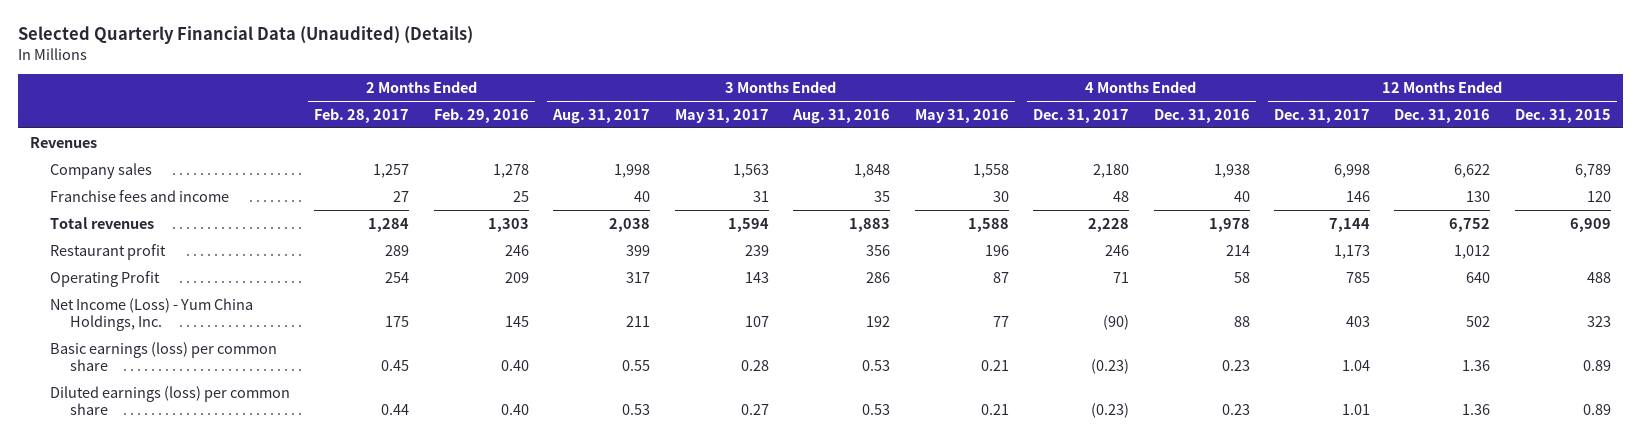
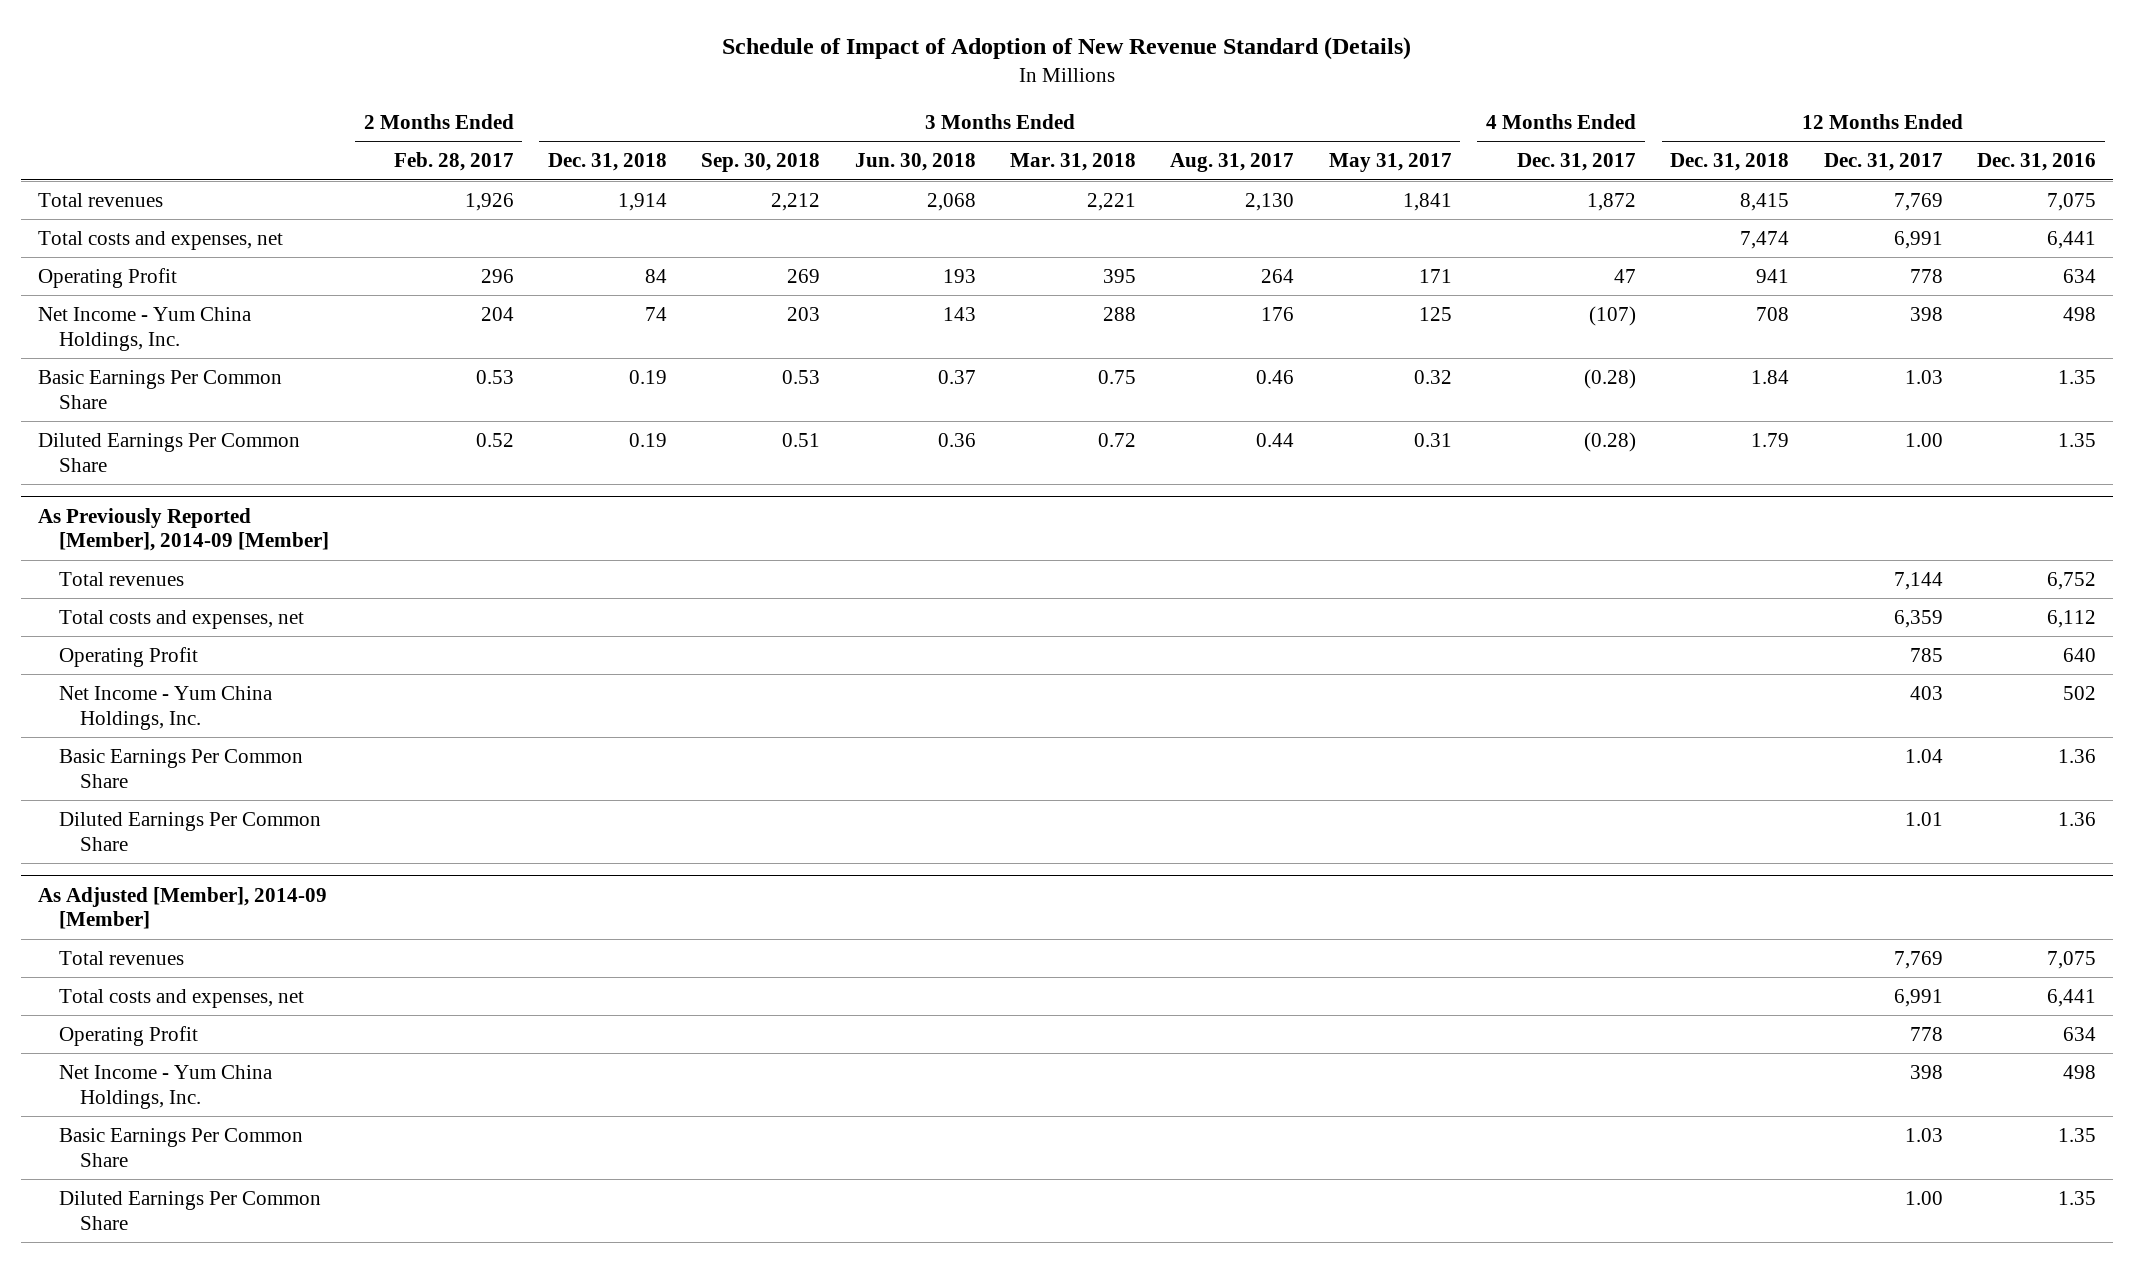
- Selected Quarterly Financial Data (Unaudited) (Details)
+ Schedule of Impact of Adoption of New Revenue Standard (Details)
- | 2 Months Ended Feb. 28, 2017 | 2 Months Ended Feb. 29, 2016 | 3 Months Ended Aug. 31, 2017 | 3 Months Ended May 31, 2017 | 3 Months Ended Aug. 31, 2016 | 3 Months Ended May 31, 2016 | 4 Months Ended Dec. 31, 2017 | 4 Months Ended Dec. 31, 2016 | 12 Months Ended Dec. 31, 2017 | 12 Months Ended Dec. 31, 2016 | 12 Months Ended Dec. 31, 2015
+ | 2 Months Ended Feb. 28, 2017 | 3 Months Ended Dec. 31, 2018 | 3 Months Ended Sep. 30, 2018 | 3 Months Ended Jun. 30, 2018 | 3 Months Ended Mar. 31, 2018 | 3 Months Ended Aug. 31, 2017 | 3 Months Ended May 31, 2017 | 4 Months Ended Dec. 31, 2017 | 12 Months Ended Dec. 31, 2018 | 12 Months Ended Dec. 31, 2017 | 12 Months Ended Dec. 31, 2016
- Revenues
- Company sales | 1,257 | 1,278 | 1,998 | 1,563 | 1,848 | 1,558 | 2,180 | 1,938 | 6,998 | 6,622 | 6,789
- Franchise fees and income | 27 | 25 | 40 | 31 | 35 | 30 | 48 | 40 | 146 | 130 | 120
- Total revenues | 1,284 | 1,303 | 2,038 | 1,594 | 1,883 | 1,588 | 2,228 | 1,978 | 7,144 | 6,752 | 6,909
- Restaurant profit | 289 | 246 | 399 | 239 | 356 | 196 | 246 | 214 | 1,173 | 1,012 |
- Operating Profit | 254 | 209 | 317 | 143 | 286 | 87 | 71 | 58 | 785 | 640 | 488
- Net Income (Loss) - Yum China Holdings, Inc. | 175 | 145 | 211 | 107 | 192 | 77 | (90) | 88 | 403 | 502 | 323
- Basic earnings (loss) per common share | 0.45 | 0.40 | 0.55 | 0.28 | 0.53 | 0.21 | (0.23) | 0.23 | 1.04 | 1.36 | 0.89
- Diluted earnings (loss) per common share | 0.44 | 0.40 | 0.53 | 0.27 | 0.53 | 0.21 | (0.23) | 0.23 | 1.01 | 1.36 | 0.89
+ Total revenues | 1,926 | 1,914 | 2,212 | 2,068 | 2,221 | 2,130 | 1,841 | 1,872 | 8,415 | 7,769 | 7,075
+ Total costs and expenses, net | | | | | | | | | 7,474 | 6,991 | 6,441
+ Operating Profit | 296 | 84 | 269 | 193 | 395 | 264 | 171 | 47 | 941 | 778 | 634
+ Net Income - Yum China Holdings, Inc. | 204 | 74 | 203 | 143 | 288 | 176 | 125 | (107) | 708 | 398 | 498
+ Basic Earnings Per Common Share | 0.53 | 0.19 | 0.53 | 0.37 | 0.75 | 0.46 | 0.32 | (0.28) | 1.84 | 1.03 | 1.35
+ Diluted Earnings Per Common Share | 0.52 | 0.19 | 0.51 | 0.36 | 0.72 | 0.44 | 0.31 | (0.28) | 1.79 | 1.00 | 1.35
+ As Previously Reported [Member], 2014-09 [Member]
+ Total revenues | | | | | | | | | | 7,144 | 6,752
+ Total costs and expenses, net | | | | | | | | | | 6,359 | 6,112
+ Operating Profit | | | | | | | | | | 785 | 640
+ Net Income - Yum China Holdings, Inc. | | | | | | | | | | 403 | 502
+ Basic Earnings Per Common Share | | | | | | | | | | 1.04 | 1.36
+ Diluted Earnings Per Common Share | | | | | | | | | | 1.01 | 1.36
+ As Adjusted [Member], 2014-09 [Member]
+ Total revenues | | | | | | | | | | 7,769 | 7,075
+ Total costs and expenses, net | | | | | | | | | | 6,991 | 6,441
+ Operating Profit | | | | | | | | | | 778 | 634
+ Net Income - Yum China Holdings, Inc. | | | | | | | | | | 398 | 498
+ Basic Earnings Per Common Share | | | | | | | | | | 1.03 | 1.35
+ Diluted Earnings Per Common Share | | | | | | | | | | 1.00 | 1.35

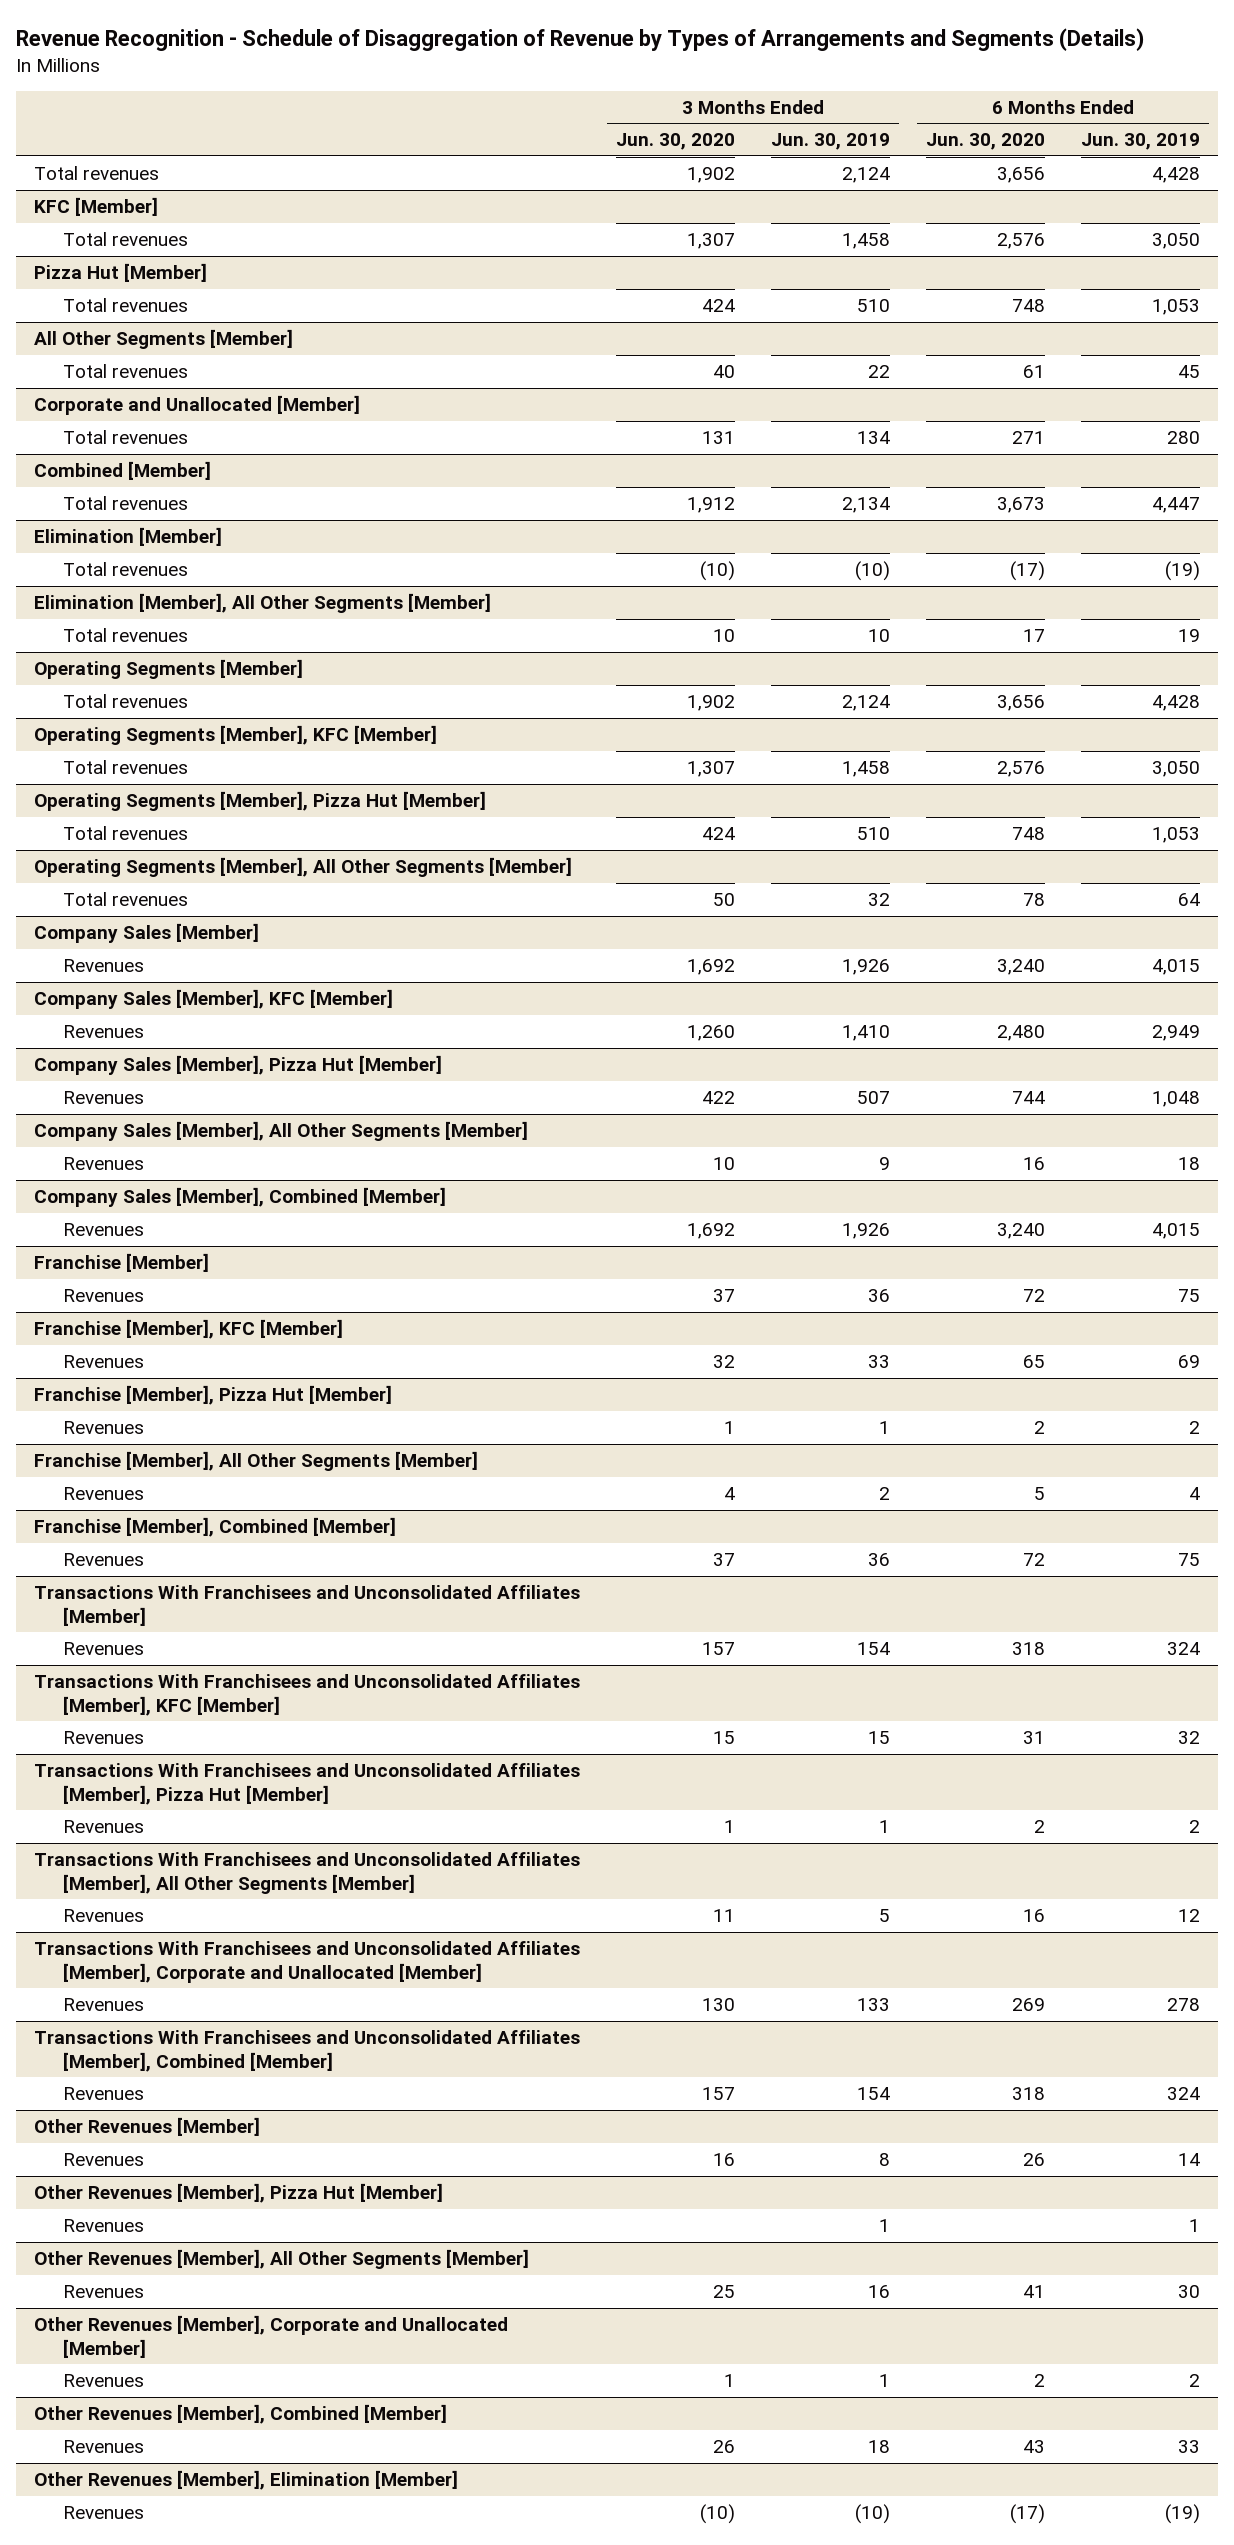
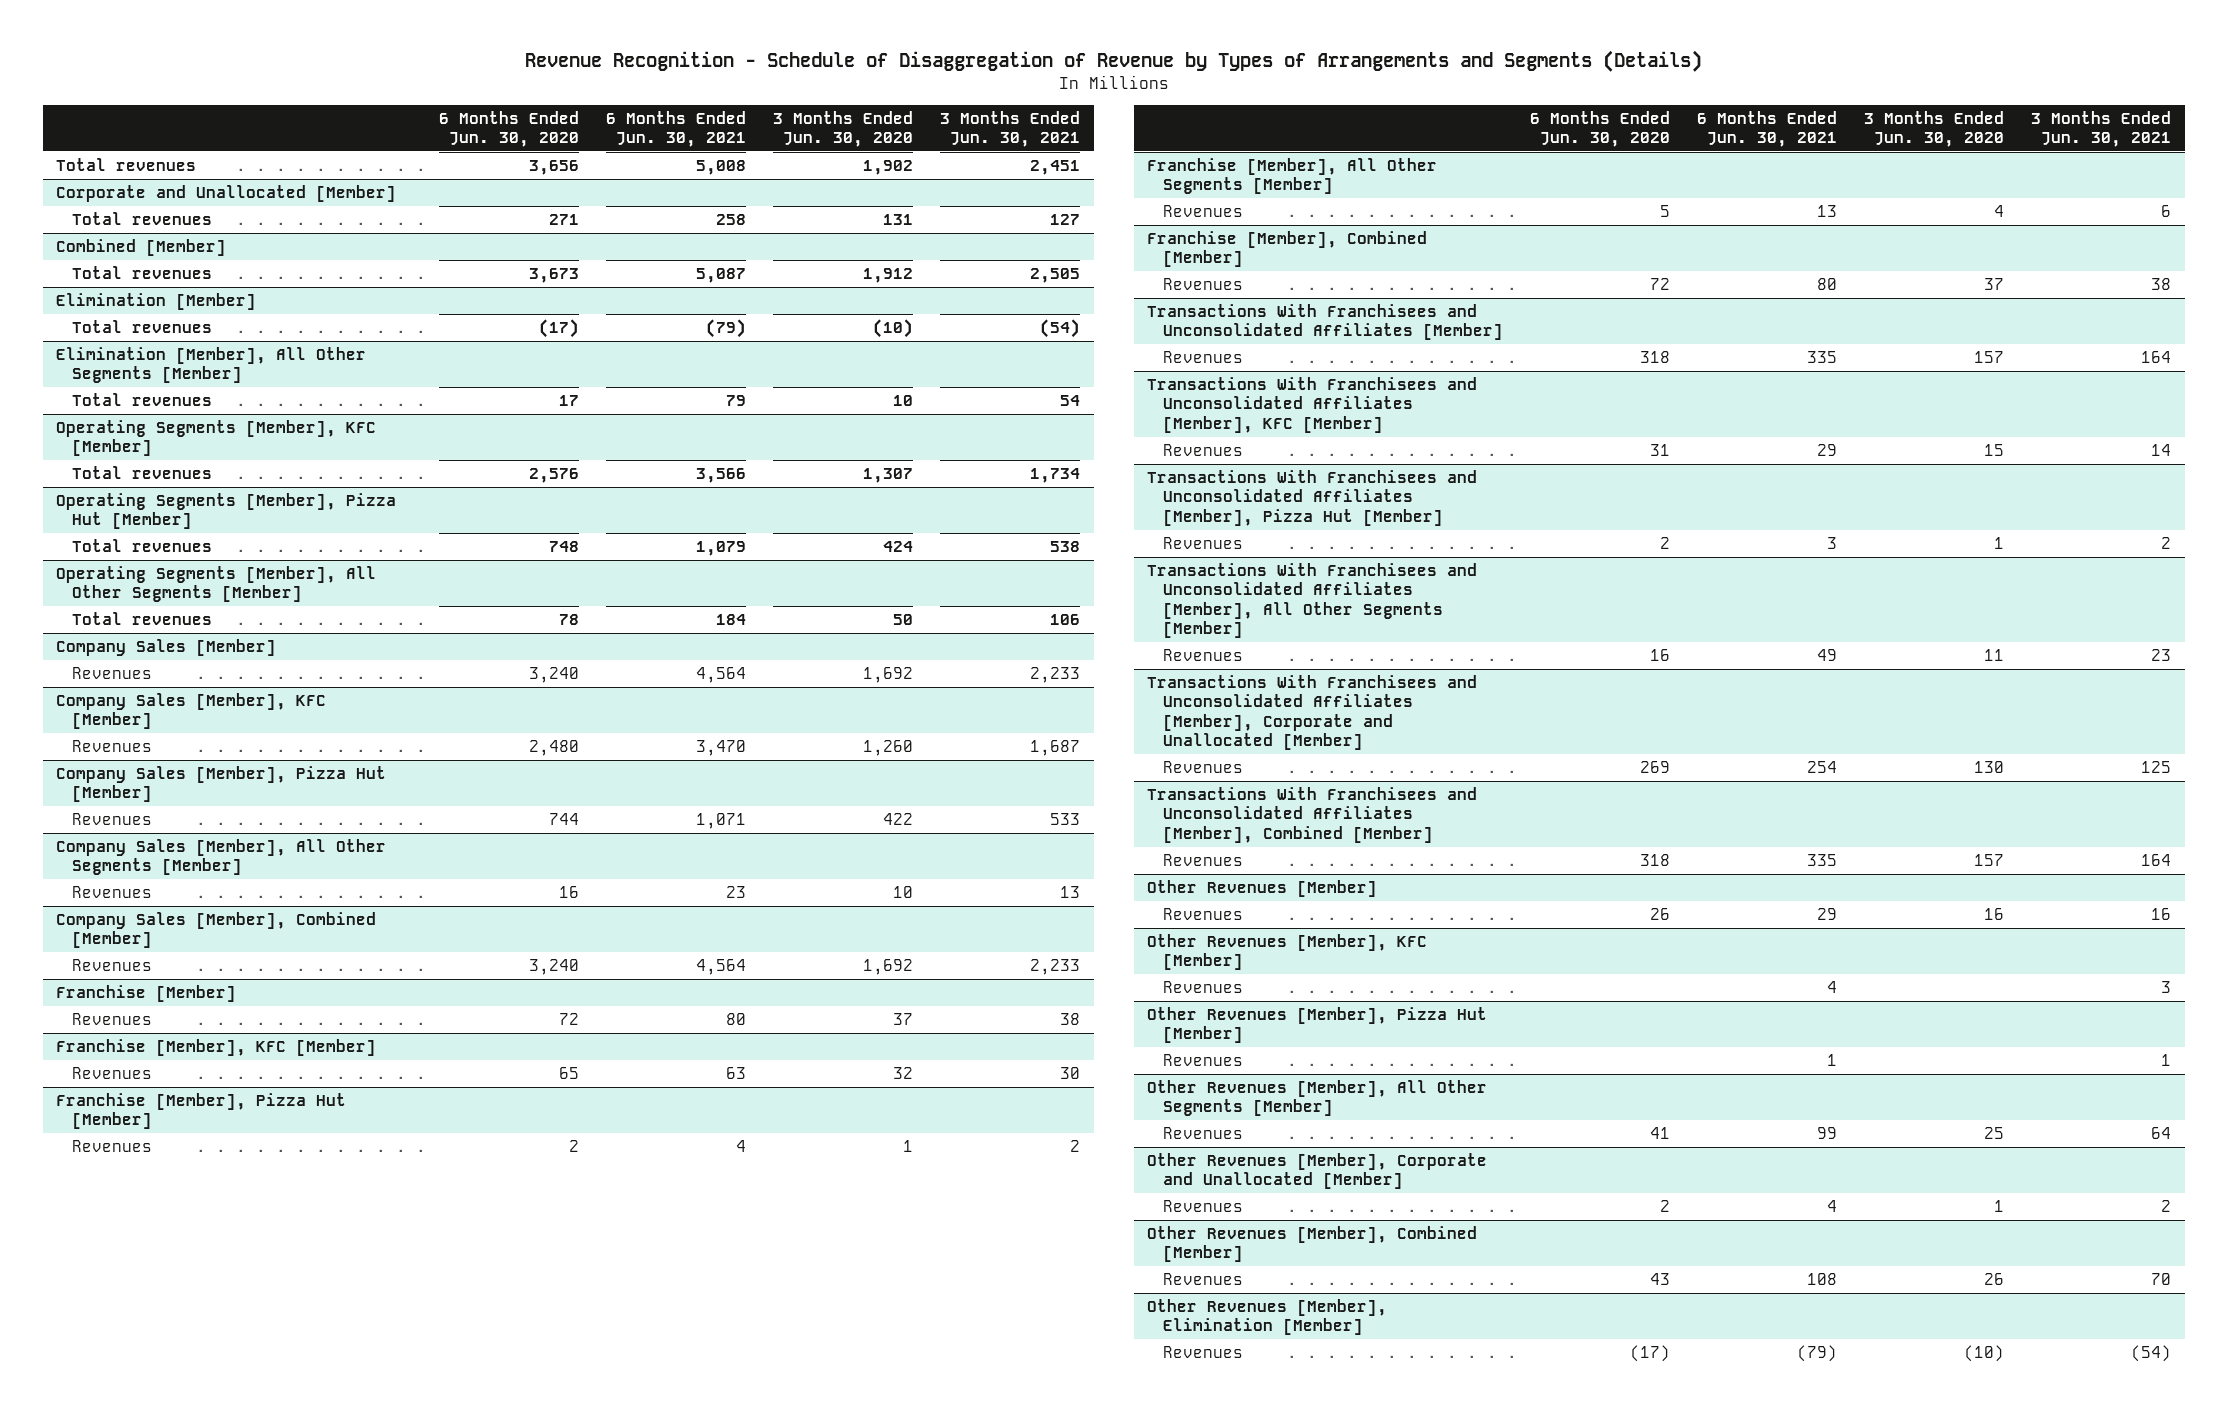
- | 3 Months Ended Jun. 30, 2020 | 3 Months Ended Jun. 30, 2019 | 6 Months Ended Jun. 30, 2020 | 6 Months Ended Jun. 30, 2019
+ | 6 Months Ended Jun. 30, 2020 | 6 Months Ended Jun. 30, 2021 | 3 Months Ended Jun. 30, 2020 | 3 Months Ended Jun. 30, 2021
- KFC [Member]
- Total revenues | 1,307 | 1,458 | 2,576 | 3,050
- Pizza Hut [Member]
- Total revenues | 424 | 510 | 748 | 1,053
- All Other Segments [Member]
- Total revenues | 40 | 22 | 61 | 45
- Operating Segments [Member]
- Total revenues | 1,902 | 2,124 | 3,656 | 4,428
+ Other Revenues [Member], KFC [Member]
+ Revenues | | 4 | | 3

